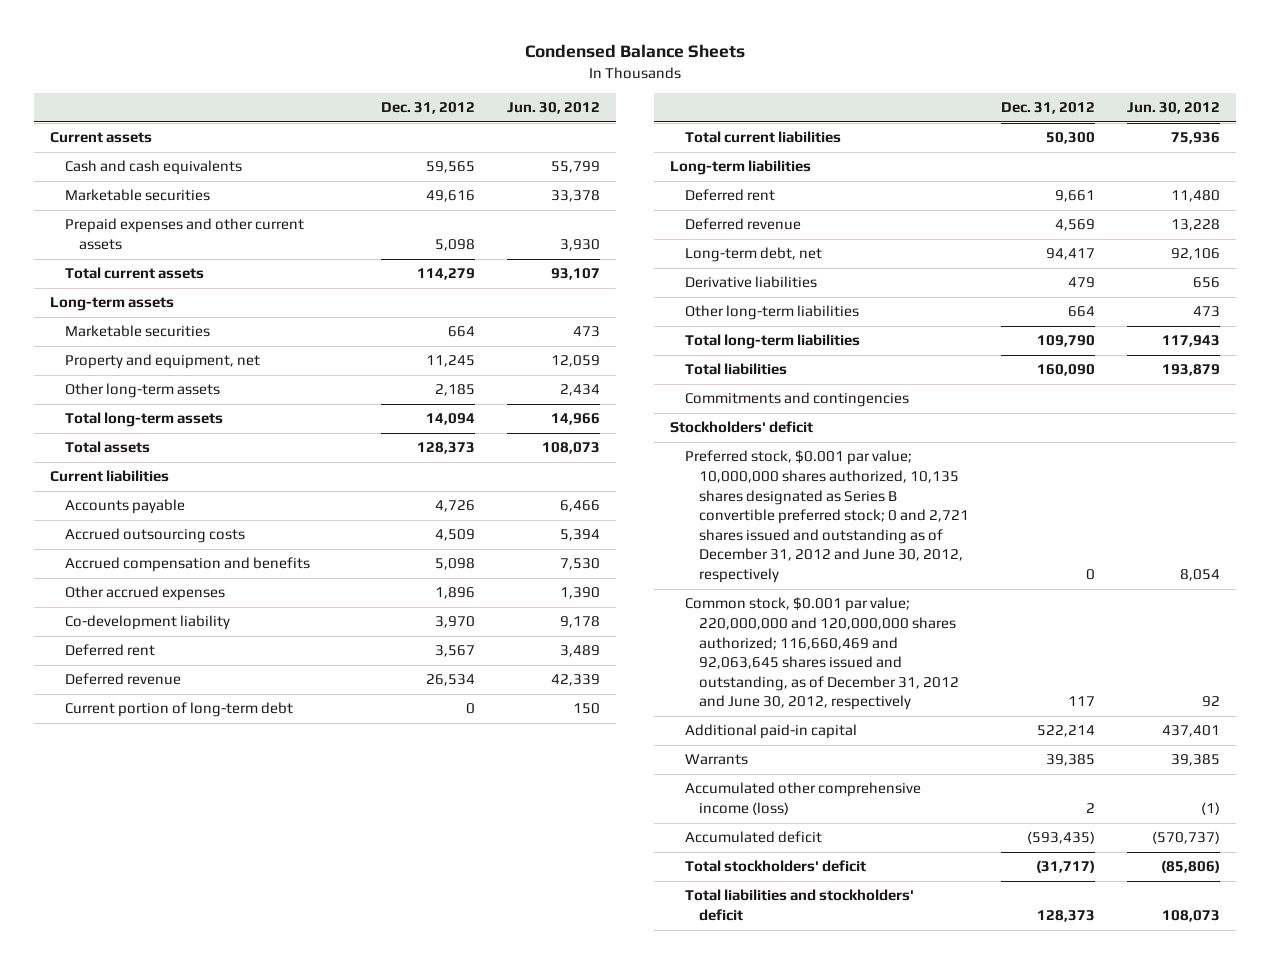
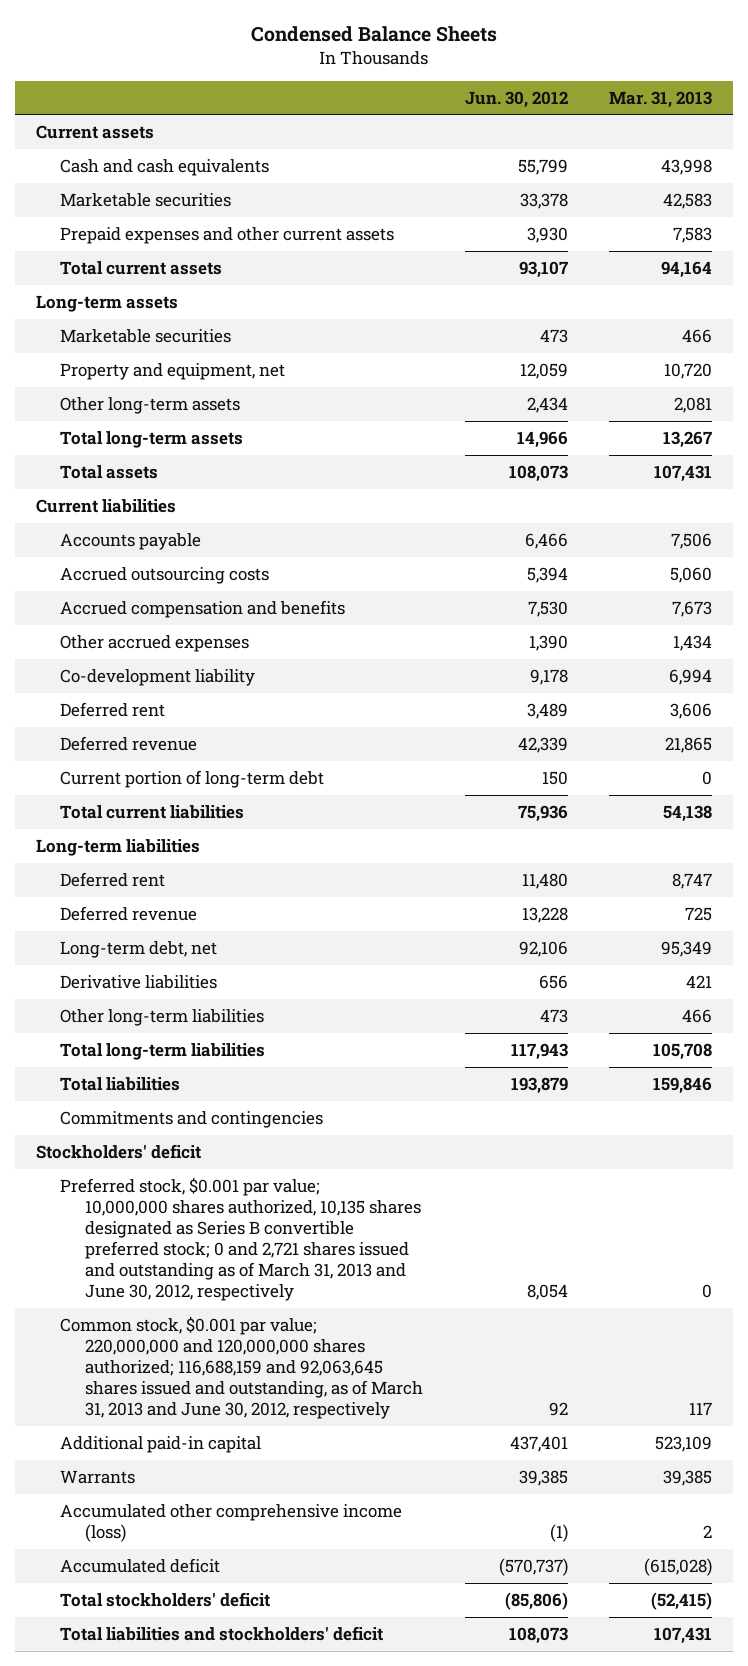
- | Dec. 31, 2012 | Jun. 30, 2012
+ | Jun. 30, 2012 | Mar. 31, 2013
- Preferred stock, $0.001 par value; 10,000,000 shares authorized, 10,135 shares designated as Series B convertible preferred stock; 0 and 2,721 shares issued and outstanding as of December 31, 2012 and June 30, 2012, respectively | 0 | 8,054
- Common stock, $0.001 par value; 220,000,000 and 120,000,000 shares authorized; 116,660,469 and 92,063,645 shares issued and outstanding, as of December 31, 2012 and June 30, 2012, respectively | 117 | 92
+ Preferred stock, $0.001 par value; 10,000,000 shares authorized, 10,135 shares designated as Series B convertible preferred stock; 0 and 2,721 shares issued and outstanding as of March 31, 2013 and June 30, 2012, respectively | 8,054 | 0
+ Common stock, $0.001 par value; 220,000,000 and 120,000,000 shares authorized; 116,688,159 and 92,063,645 shares issued and outstanding, as of March 31, 2013 and June 30, 2012, respectively | 92 | 117

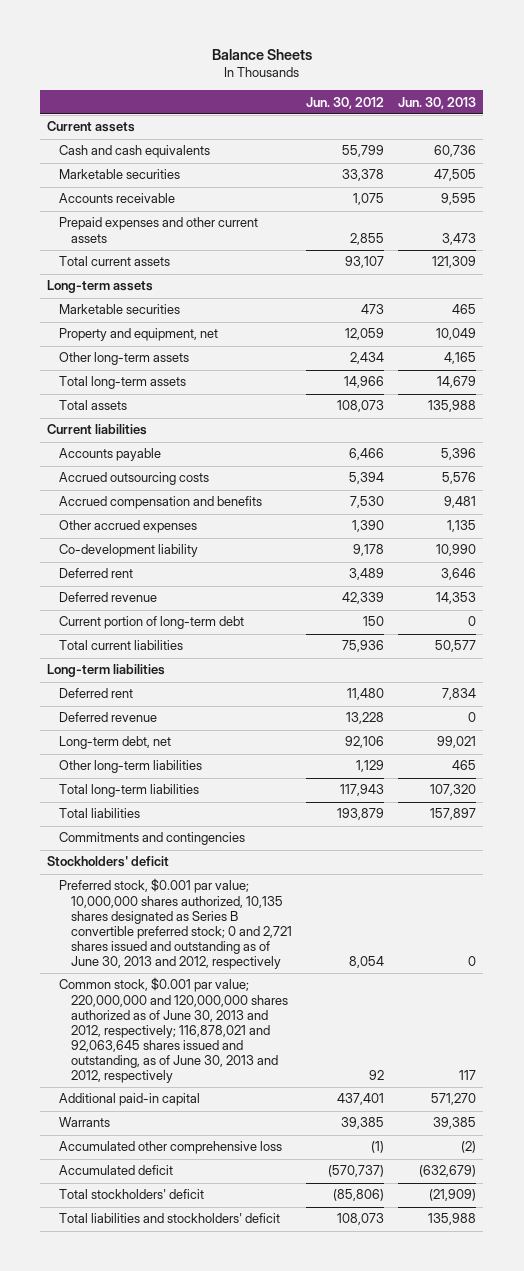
- Condensed Balance Sheets
+ Balance Sheets
- | Jun. 30, 2012 | Mar. 31, 2013
+ | Jun. 30, 2012 | Jun. 30, 2013
- Prepaid expenses and other current assets | 3,930 | 7,583
+ Accounts receivable | 1,075 | 9,595
+ Prepaid expenses and other current assets | 2,855 | 3,473
- Derivative liabilities | 656 | 421
- Other long-term liabilities | 473 | 466
+ Other long-term liabilities | 1,129 | 465
- Preferred stock, $0.001 par value; 10,000,000 shares authorized, 10,135 shares designated as Series B convertible preferred stock; 0 and 2,721 shares issued and outstanding as of March 31, 2013 and June 30, 2012, respectively | 8,054 | 0
- Common stock, $0.001 par value; 220,000,000 and 120,000,000 shares authorized; 116,688,159 and 92,063,645 shares issued and outstanding, as of March 31, 2013 and June 30, 2012, respectively | 92 | 117
+ Preferred stock, $0.001 par value; 10,000,000 shares authorized, 10,135 shares designated as Series B convertible preferred stock; 0 and 2,721 shares issued and outstanding as of June 30, 2013 and 2012, respectively | 8,054 | 0
+ Common stock, $0.001 par value; 220,000,000 and 120,000,000 shares authorized as of June 30, 2013 and 2012, respectively; 116,878,021 and 92,063,645 shares issued and outstanding, as of June 30, 2013 and 2012, respectively | 92 | 117
- Accumulated other comprehensive income (loss) | (1) | 2
+ Accumulated other comprehensive loss | (1) | (2)

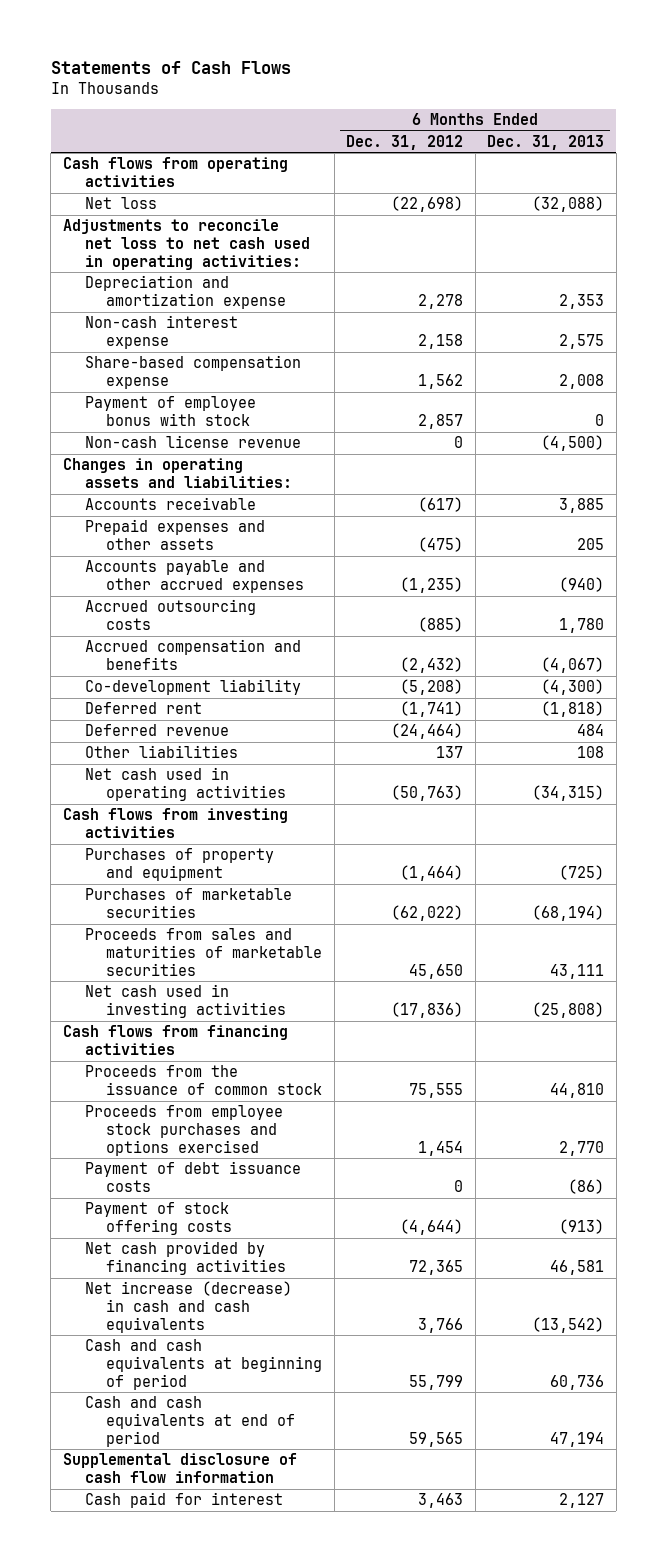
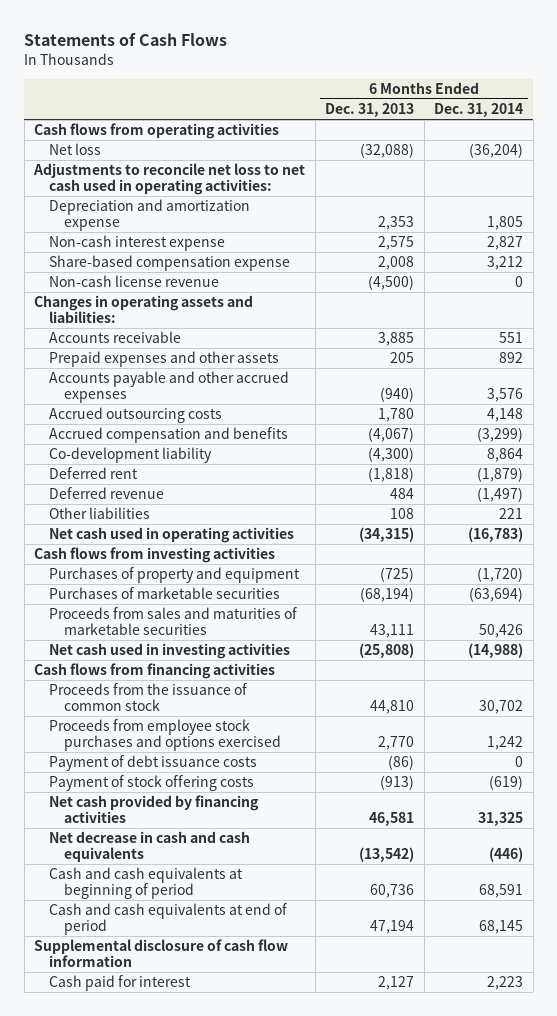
- | 6 Months Ended Dec. 31, 2012 | 6 Months Ended Dec. 31, 2013
+ | 6 Months Ended Dec. 31, 2013 | 6 Months Ended Dec. 31, 2014
- Payment of employee bonus with stock | 2,857 | 0
- Net increase (decrease) in cash and cash equivalents | 3,766 | (13,542)
+ Net decrease in cash and cash equivalents | (13,542) | (446)

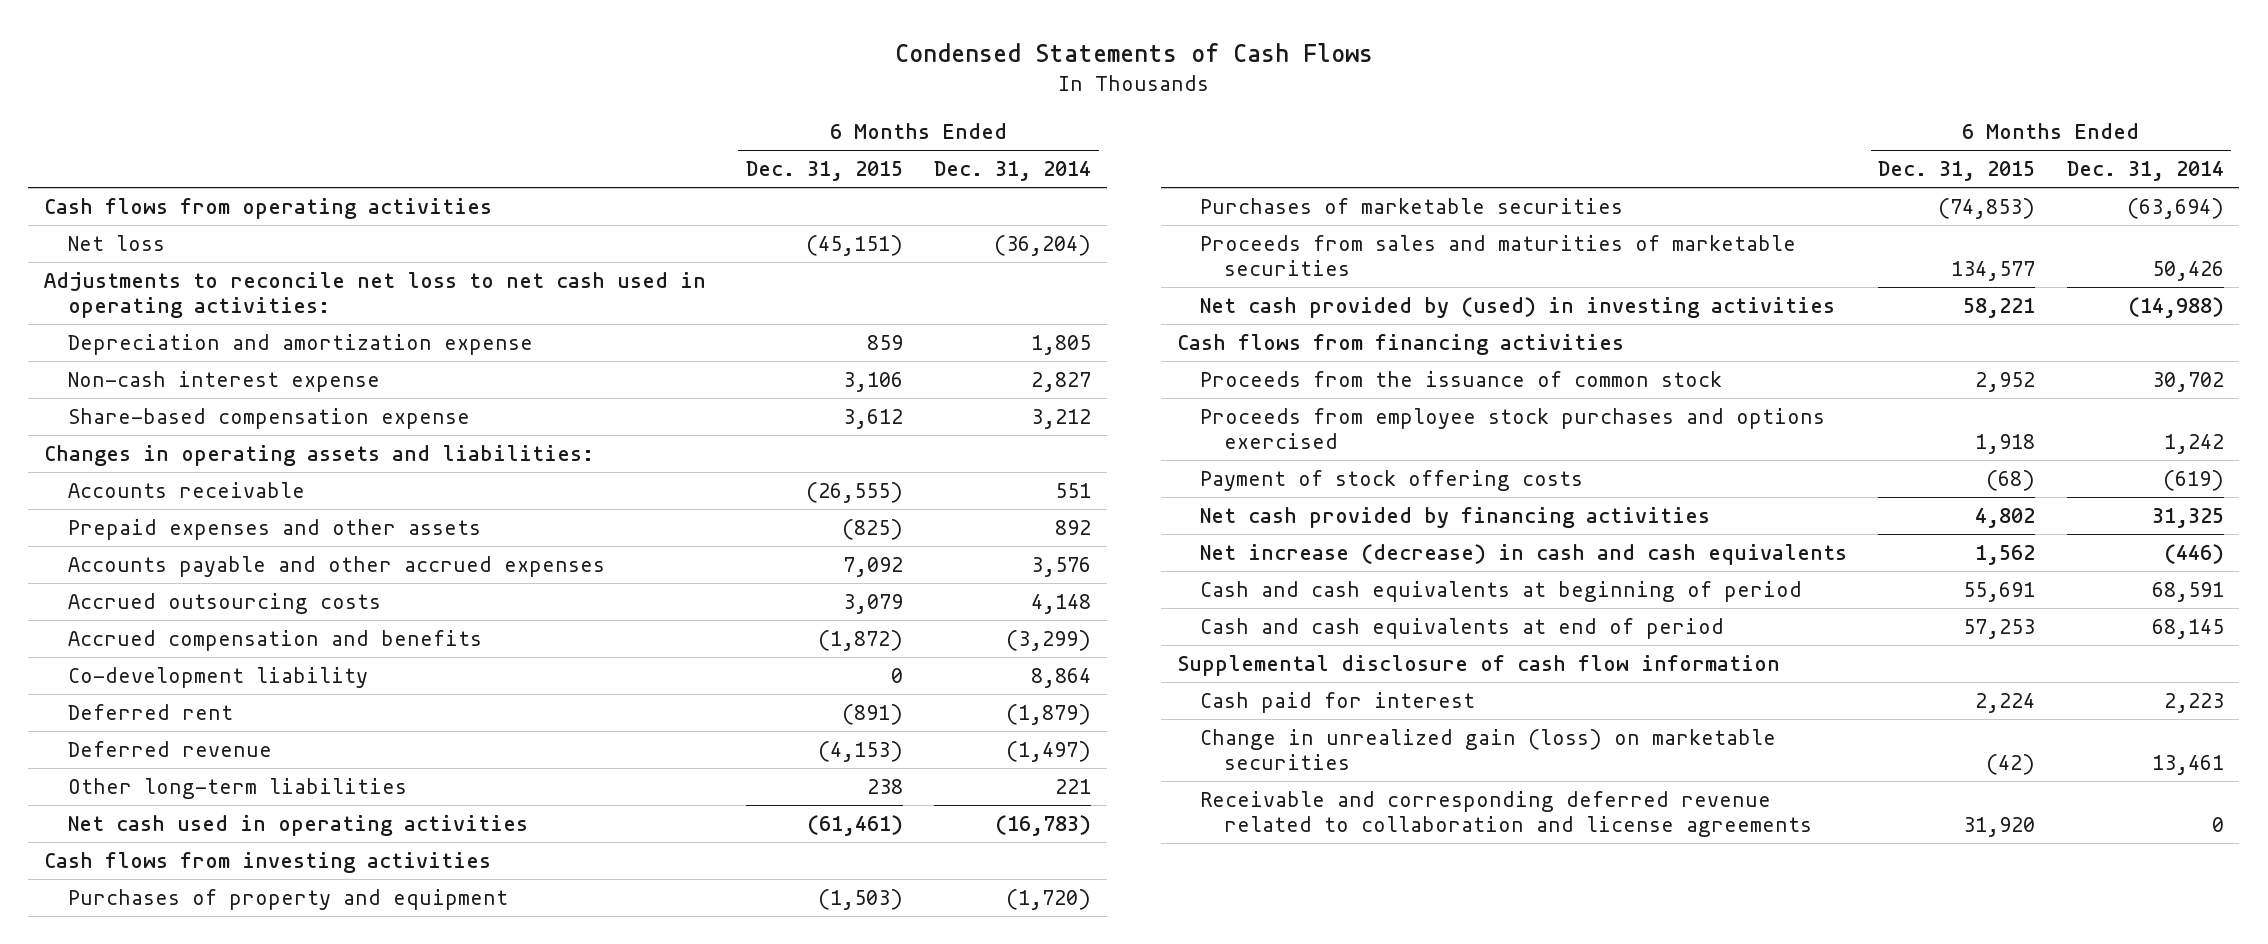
- Statements of Cash Flows
+ Condensed Statements of Cash Flows
- | 6 Months Ended Dec. 31, 2013 | 6 Months Ended Dec. 31, 2014
+ | 6 Months Ended Dec. 31, 2015 | 6 Months Ended Dec. 31, 2014
- Non-cash license revenue | (4,500) | 0
- Other liabilities | 108 | 221
+ Other long-term liabilities | 238 | 221
- Net cash used in investing activities | (25,808) | (14,988)
+ Net cash provided by (used) in investing activities | 58,221 | (14,988)
- Payment of debt issuance costs | (86) | 0
- Net decrease in cash and cash equivalents | (13,542) | (446)
+ Net increase (decrease) in cash and cash equivalents | 1,562 | (446)
+ Change in unrealized gain (loss) on marketable securities | (42) | 13,461
+ Receivable and corresponding deferred revenue related to collaboration and license agreements | 31,920 | 0

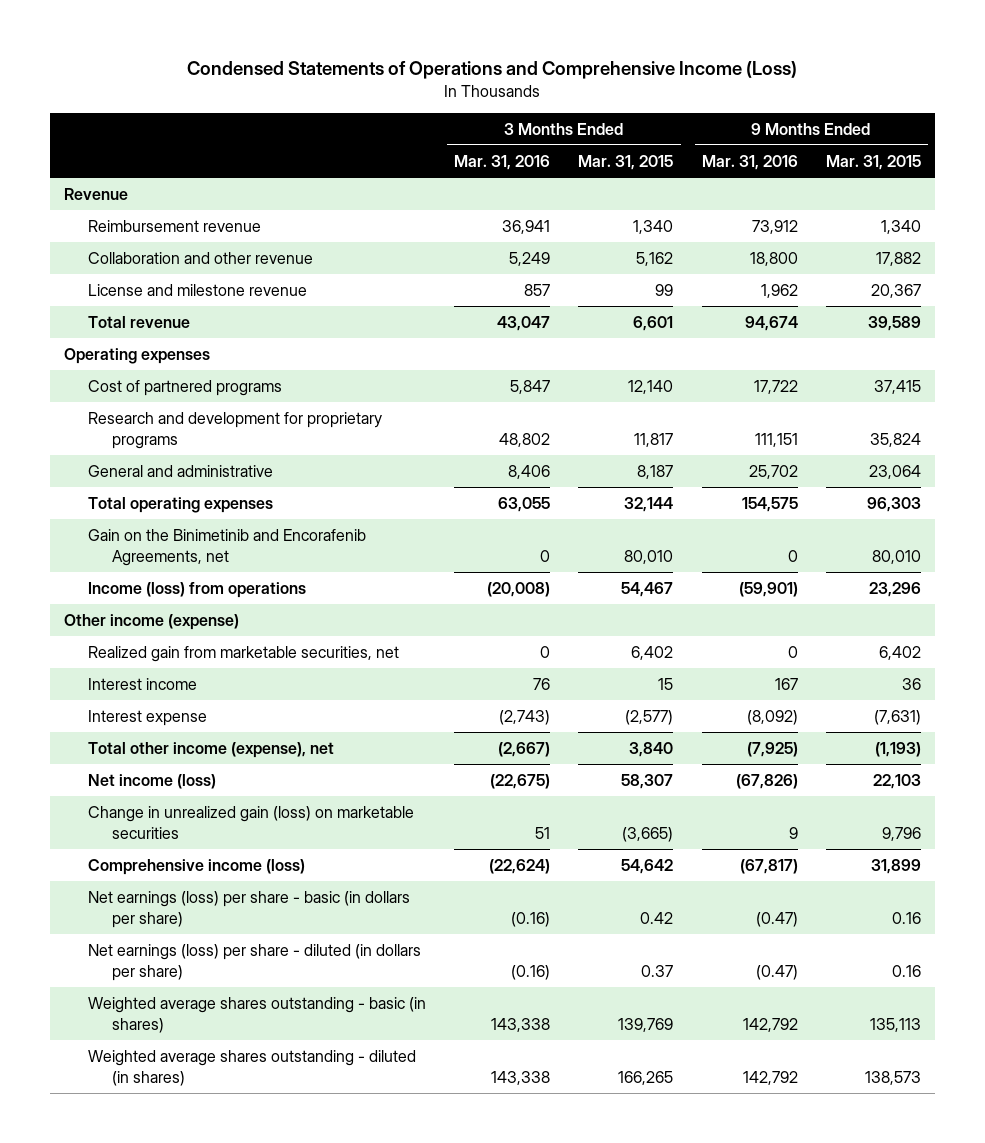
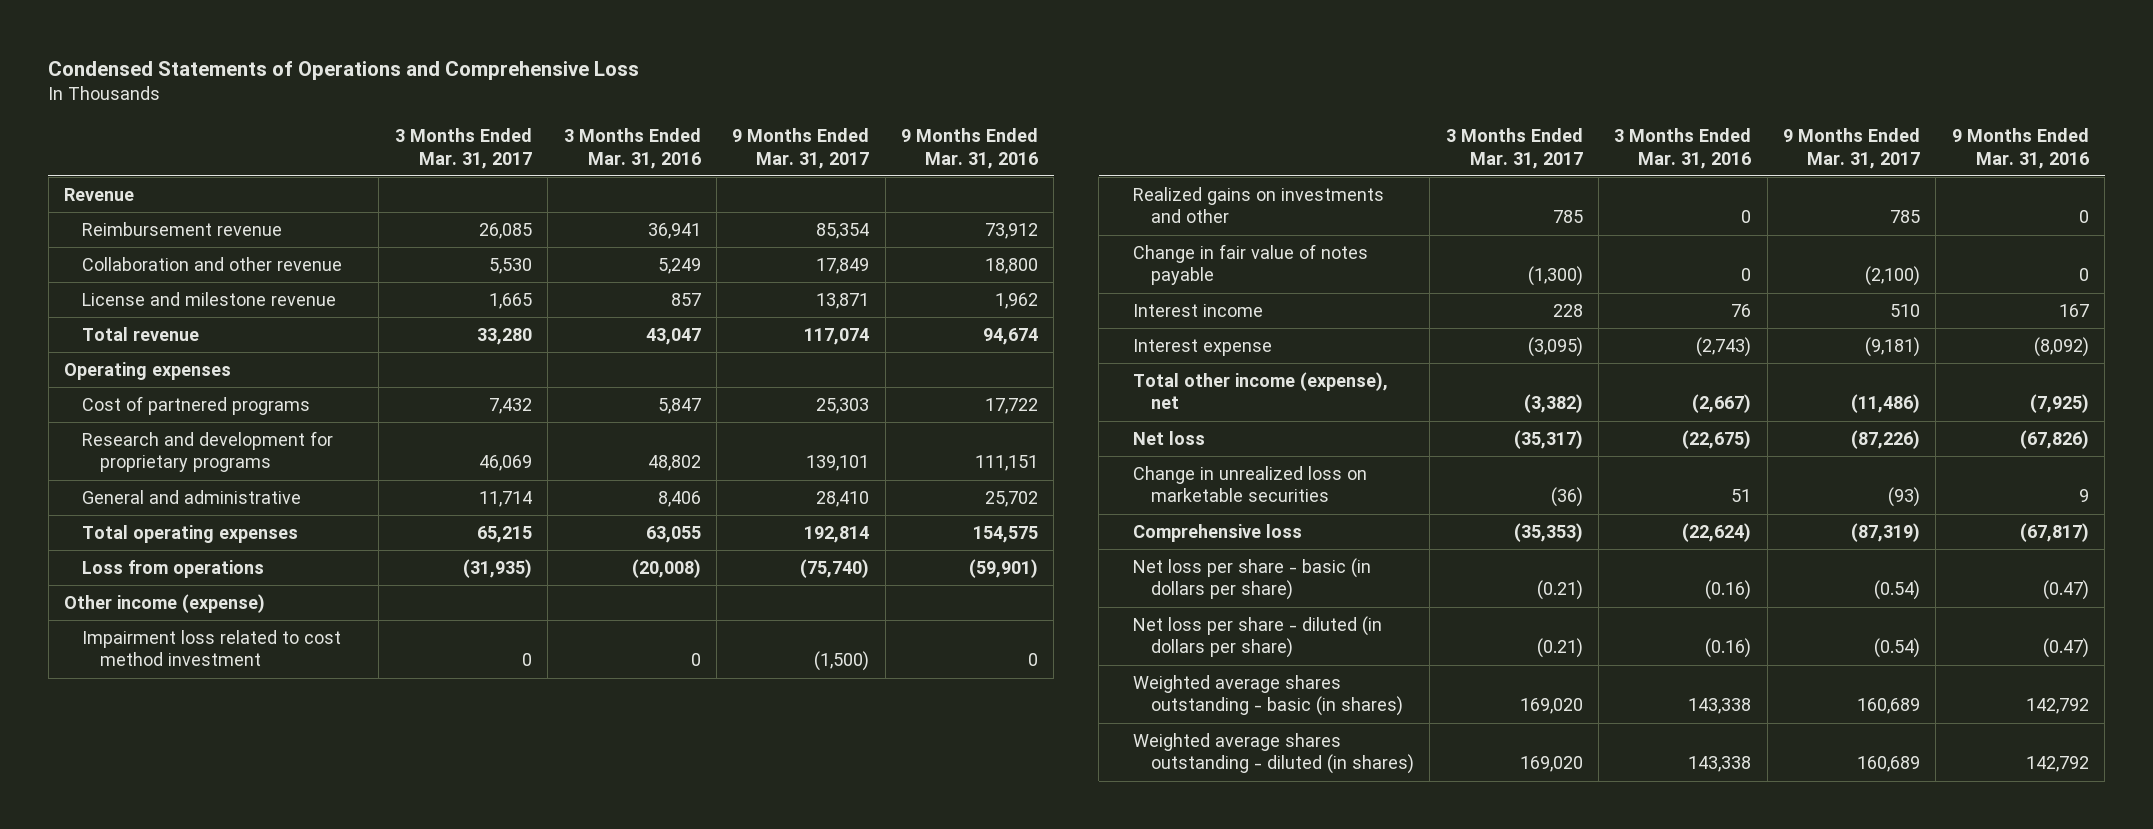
- Condensed Statements of Operations and Comprehensive Income (Loss)
+ Condensed Statements of Operations and Comprehensive Loss
- | 3 Months Ended Mar. 31, 2016 | 3 Months Ended Mar. 31, 2015 | 9 Months Ended Mar. 31, 2016 | 9 Months Ended Mar. 31, 2015
+ | 3 Months Ended Mar. 31, 2017 | 3 Months Ended Mar. 31, 2016 | 9 Months Ended Mar. 31, 2017 | 9 Months Ended Mar. 31, 2016
- Gain on the Binimetinib and Encorafenib Agreements, net | 0 | 80,010 | 0 | 80,010
- Income (loss) from operations | (20,008) | 54,467 | (59,901) | 23,296
+ Loss from operations | (31,935) | (20,008) | (75,740) | (59,901)
- Realized gain from marketable securities, net | 0 | 6,402 | 0 | 6,402
+ Impairment loss related to cost method investment | 0 | 0 | (1,500) | 0
+ Realized gains on investments and other | 785 | 0 | 785 | 0
+ Change in fair value of notes payable | (1,300) | 0 | (2,100) | 0
- Net income (loss) | (22,675) | 58,307 | (67,826) | 22,103
- Change in unrealized gain (loss) on marketable securities | 51 | (3,665) | 9 | 9,796
- Comprehensive income (loss) | (22,624) | 54,642 | (67,817) | 31,899
- Net earnings (loss) per share - basic (in dollars per share) | (0.16) | 0.42 | (0.47) | 0.16
- Net earnings (loss) per share - diluted (in dollars per share) | (0.16) | 0.37 | (0.47) | 0.16
+ Net loss | (35,317) | (22,675) | (87,226) | (67,826)
+ Change in unrealized loss on marketable securities | (36) | 51 | (93) | 9
+ Comprehensive loss | (35,353) | (22,624) | (87,319) | (67,817)
+ Net loss per share - basic (in dollars per share) | (0.21) | (0.16) | (0.54) | (0.47)
+ Net loss per share - diluted (in dollars per share) | (0.21) | (0.16) | (0.54) | (0.47)

